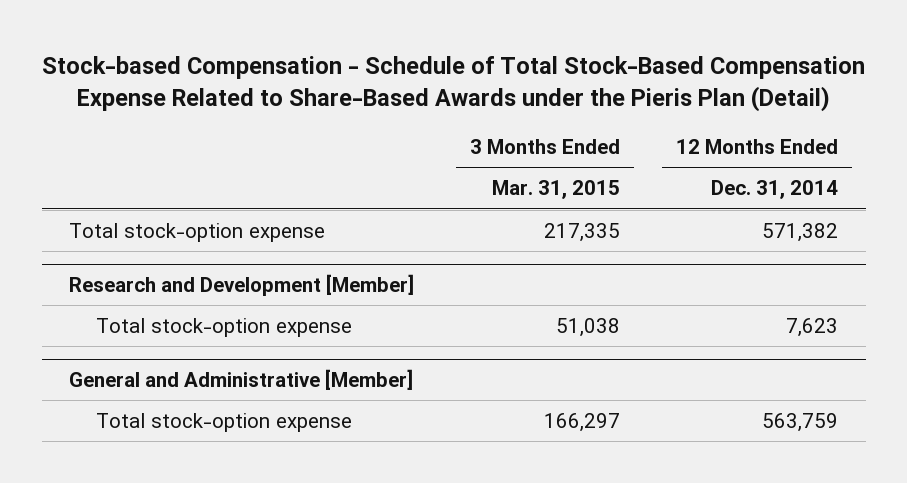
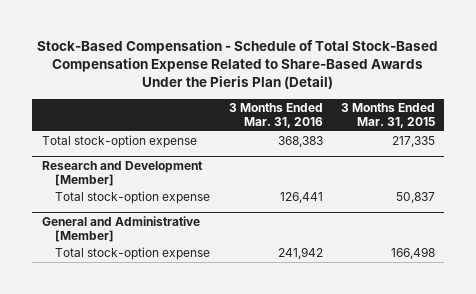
- Stock-based Compensation - Schedule of Total Stock-Based Compensation Expense Related to Share-Based Awards under the Pieris Plan (Detail)
+ Stock-Based Compensation - Schedule of Total Stock-Based Compensation Expense Related to Share-Based Awards Under the Pieris Plan (Detail)
- | 3 Months Ended Mar. 31, 2015 | 12 Months Ended Dec. 31, 2014
+ | 3 Months Ended Mar. 31, 2016 | 3 Months Ended Mar. 31, 2015
@ Research and Development [Member]
- Total stock-option expense | 51,038 | 7,623
+ Total stock-option expense | 126,441 | 50,837
@ General and Administrative [Member]
- Total stock-option expense | 166,297 | 563,759
+ Total stock-option expense | 241,942 | 166,498

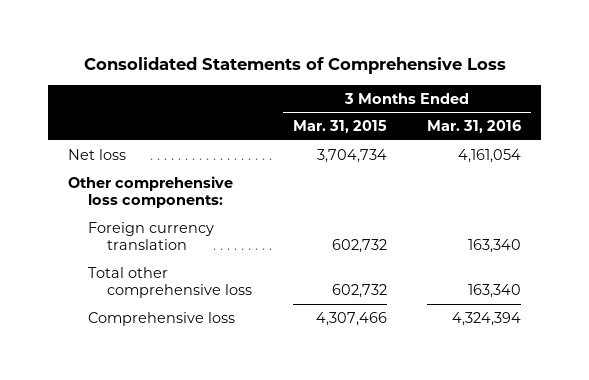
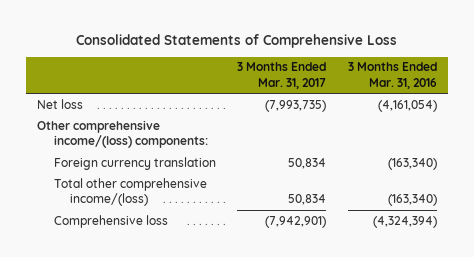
- | 3 Months Ended Mar. 31, 2015 | 3 Months Ended Mar. 31, 2016
+ | 3 Months Ended Mar. 31, 2017 | 3 Months Ended Mar. 31, 2016
- Net loss | 3,704,734 | 4,161,054
- Other comprehensive loss components:
- Foreign currency translation | 602,732 | 163,340
- Total other comprehensive loss | 602,732 | 163,340
- Comprehensive loss | 4,307,466 | 4,324,394
+ Net loss | (7,993,735) | (4,161,054)
+ Other comprehensive income/(loss) components:
+ Foreign currency translation | 50,834 | (163,340)
+ Total other comprehensive income/(loss) | 50,834 | (163,340)
+ Comprehensive loss | (7,942,901) | (4,324,394)

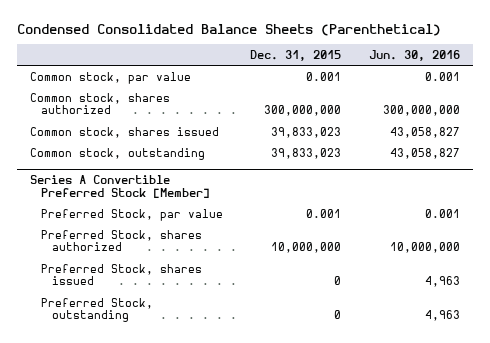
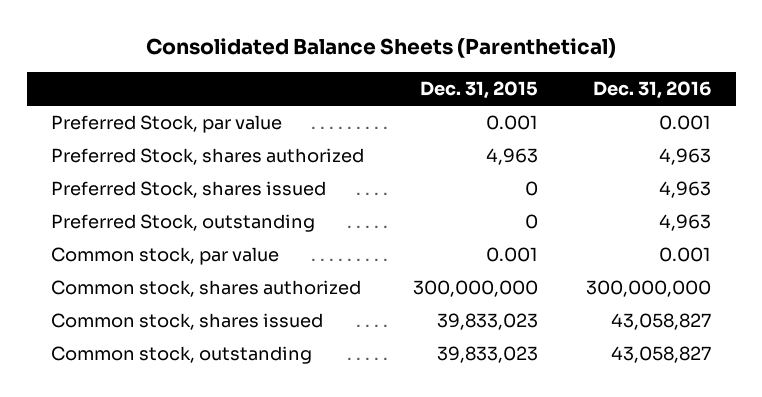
- Condensed Consolidated Balance Sheets (Parenthetical)
+ Consolidated Balance Sheets (Parenthetical)
- | Dec. 31, 2015 | Jun. 30, 2016
+ | Dec. 31, 2015 | Dec. 31, 2016
+ Preferred Stock, par value | 0.001 | 0.001
+ Preferred Stock, shares authorized | 4,963 | 4,963
+ Preferred Stock, shares issued | 0 | 4,963
+ Preferred Stock, outstanding | 0 | 4,963
- Series A Convertible Preferred Stock [Member]
- Preferred Stock, par value | 0.001 | 0.001
- Preferred Stock, shares authorized | 10,000,000 | 10,000,000
- Preferred Stock, shares issued | 0 | 4,963
- Preferred Stock, outstanding | 0 | 4,963

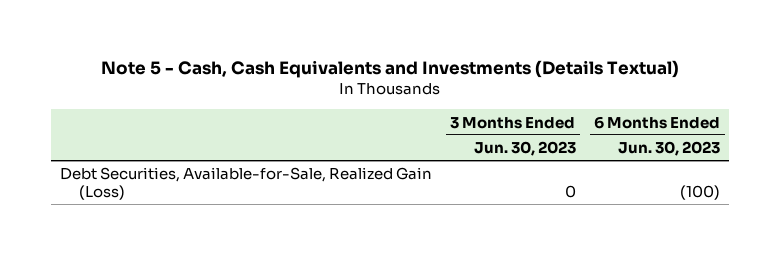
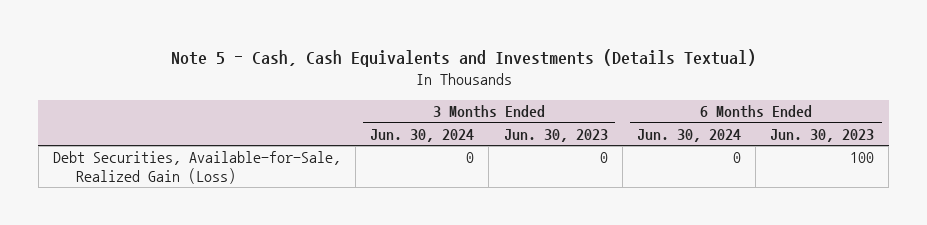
- | 3 Months Ended Jun. 30, 2023 | 6 Months Ended Jun. 30, 2023
+ | 3 Months Ended Jun. 30, 2024 | 3 Months Ended Jun. 30, 2023 | 6 Months Ended Jun. 30, 2024 | 6 Months Ended Jun. 30, 2023
- Debt Securities, Available-for-Sale, Realized Gain (Loss) | 0 | (100)
+ Debt Securities, Available-for-Sale, Realized Gain (Loss) | 0 | 0 | 0 | 100

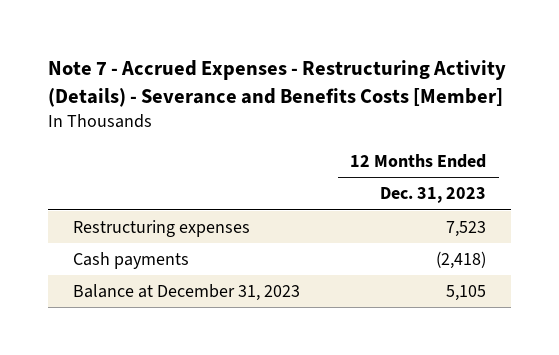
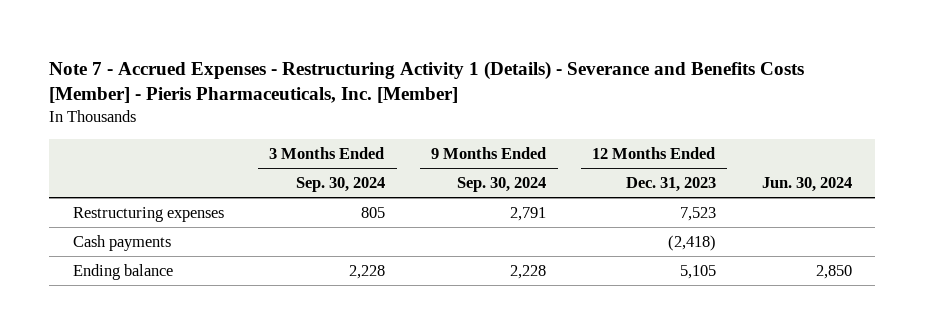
- Note 7 - Accrued Expenses - Restructuring Activity (Details) - Severance and Benefits Costs [Member]
+ Note 7 - Accrued Expenses - Restructuring Activity 1 (Details) - Severance and Benefits Costs [Member] - Pieris Pharmaceuticals, Inc. [Member]
- | 12 Months Ended Dec. 31, 2023
+ | 3 Months Ended Sep. 30, 2024 | 9 Months Ended Sep. 30, 2024 | 12 Months Ended Dec. 31, 2023 | Jun. 30, 2024
- Balance at December 31, 2023 | 5,105
+ Ending balance | 2,228 | 2,228 | 5,105 | 2,850

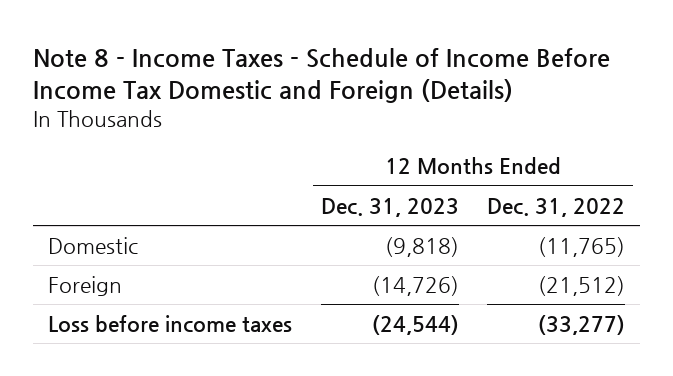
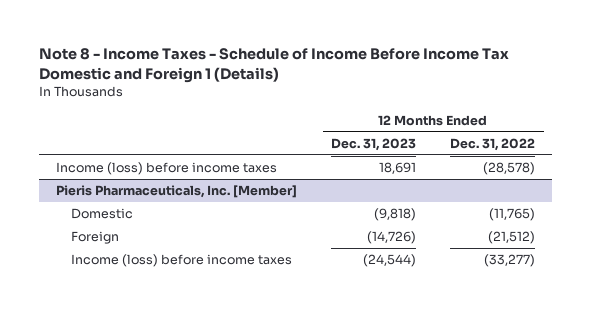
- Note 8 - Income Taxes - Schedule of Income Before Income Tax Domestic and Foreign (Details)
+ Note 8 - Income Taxes - Schedule of Income Before Income Tax Domestic and Foreign 1 (Details)
+ Income (loss) before income taxes | 18,691 | (28,578)
+ Pieris Pharmaceuticals, Inc. [Member]
- Loss before income taxes | (24,544) | (33,277)
+ Income (loss) before income taxes | (24,544) | (33,277)

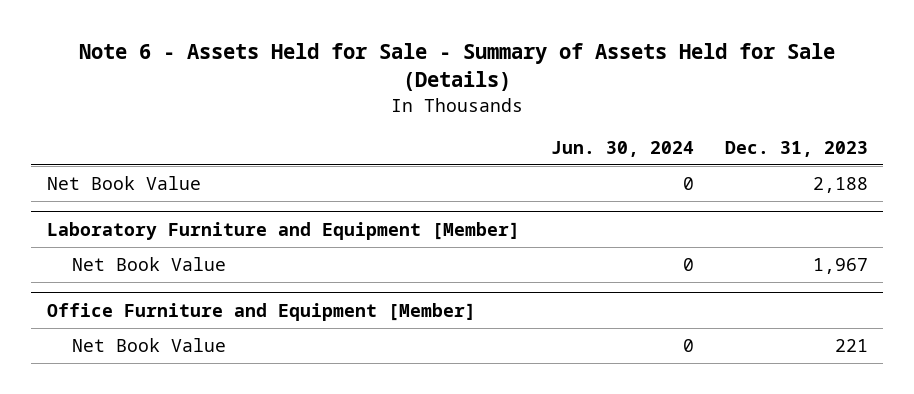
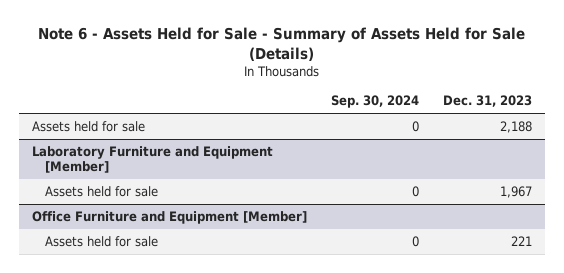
- | Jun. 30, 2024 | Dec. 31, 2023
+ | Sep. 30, 2024 | Dec. 31, 2023
- Net Book Value | 0 | 2,188
+ Assets held for sale | 0 | 2,188
@ Laboratory Furniture and Equipment [Member]
- Net Book Value | 0 | 1,967
+ Assets held for sale | 0 | 1,967
@ Office Furniture and Equipment [Member]
- Net Book Value | 0 | 221
+ Assets held for sale | 0 | 221

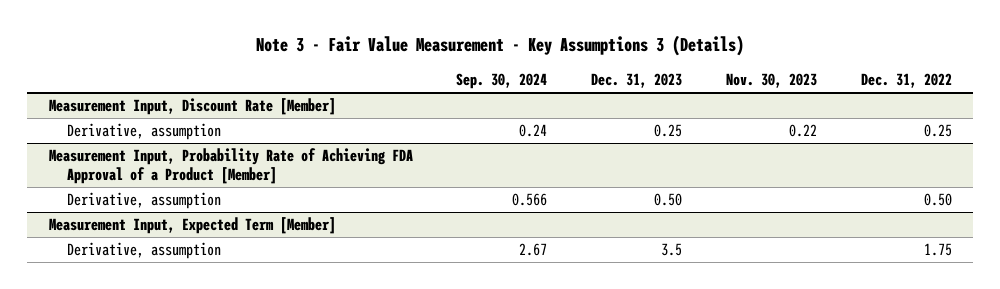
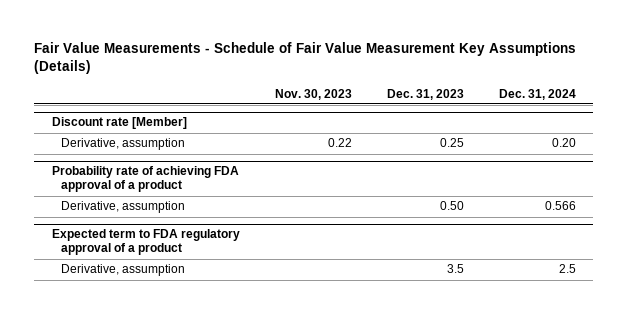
- Note 3 - Fair Value Measurement - Key Assumptions 3 (Details)
+ Fair Value Measurements - Schedule of Fair Value Measurement Key Assumptions (Details)
- | Sep. 30, 2024 | Dec. 31, 2023 | Nov. 30, 2023 | Dec. 31, 2022
+ | Nov. 30, 2023 | Dec. 31, 2023 | Dec. 31, 2024
- Measurement Input, Discount Rate [Member]
+ Discount rate [Member]
- Measurement Input, Probability Rate of Achieving FDA Approval of a Product [Member]
+ Probability rate of achieving FDA approval of a product
- Measurement Input, Expected Term [Member]
+ Expected term to FDA regulatory approval of a product

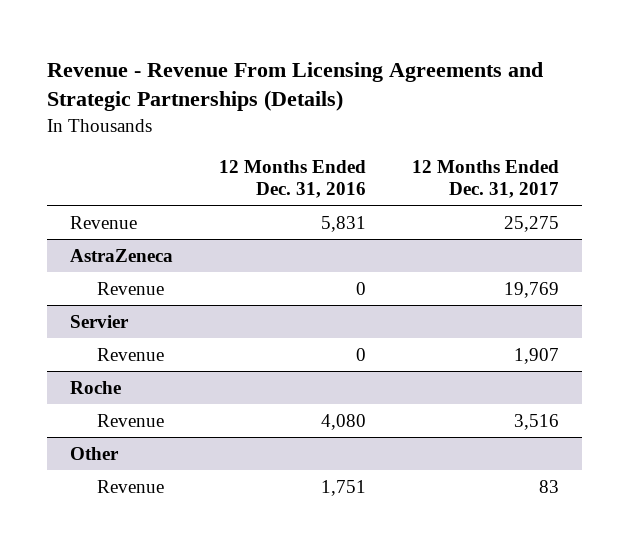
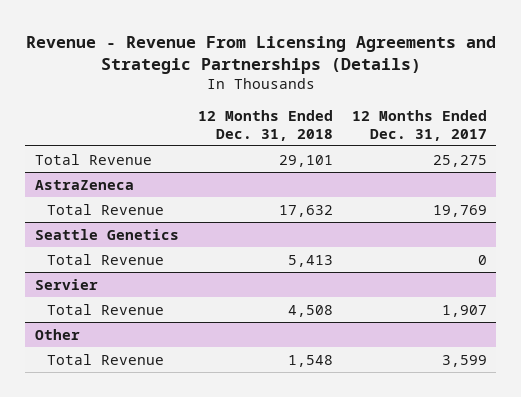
- | 12 Months Ended Dec. 31, 2016 | 12 Months Ended Dec. 31, 2017
+ | 12 Months Ended Dec. 31, 2018 | 12 Months Ended Dec. 31, 2017
- Revenue | 5,831 | 25,275
+ Total Revenue | 29,101 | 25,275
@ AstraZeneca
- Revenue | 0 | 19,769
+ Total Revenue | 17,632 | 19,769
+ Seattle Genetics
+ Total Revenue | 5,413 | 0
@ Servier
- Revenue | 0 | 1,907
- Roche
- Revenue | 4,080 | 3,516
@ Servier
+ Total Revenue | 4,508 | 1,907
@ Other
- Revenue | 1,751 | 83
+ Total Revenue | 1,548 | 3,599

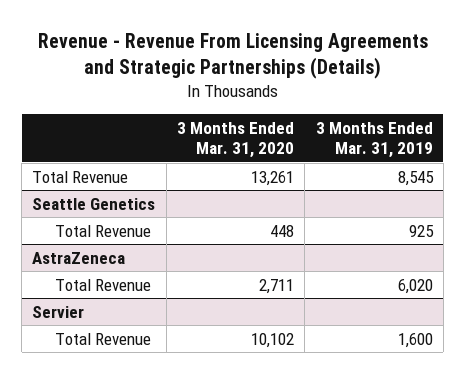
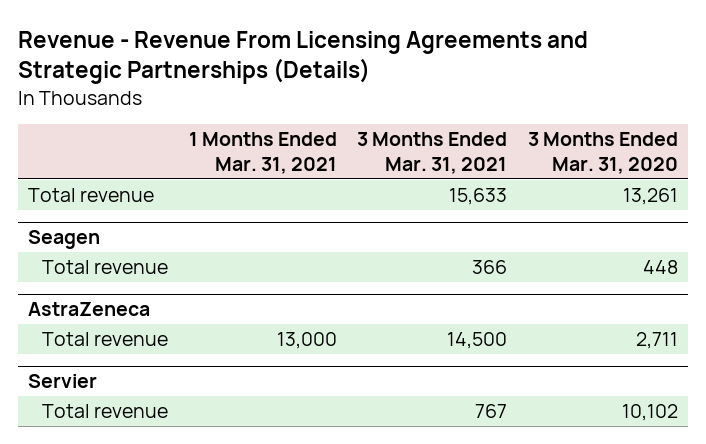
- | 3 Months Ended Mar. 31, 2020 | 3 Months Ended Mar. 31, 2019
+ | 1 Months Ended Mar. 31, 2021 | 3 Months Ended Mar. 31, 2021 | 3 Months Ended Mar. 31, 2020
- Total Revenue | 13,261 | 8,545
- Seattle Genetics
- Total Revenue | 448 | 925
+ Total revenue | | 15,633 | 13,261
+ Seagen
+ Total revenue | | 366 | 448
@ AstraZeneca
- Total Revenue | 2,711 | 6,020
+ Total revenue | 13,000 | 14,500 | 2,711
@ Servier
- Total Revenue | 10,102 | 1,600
+ Total revenue | | 767 | 10,102

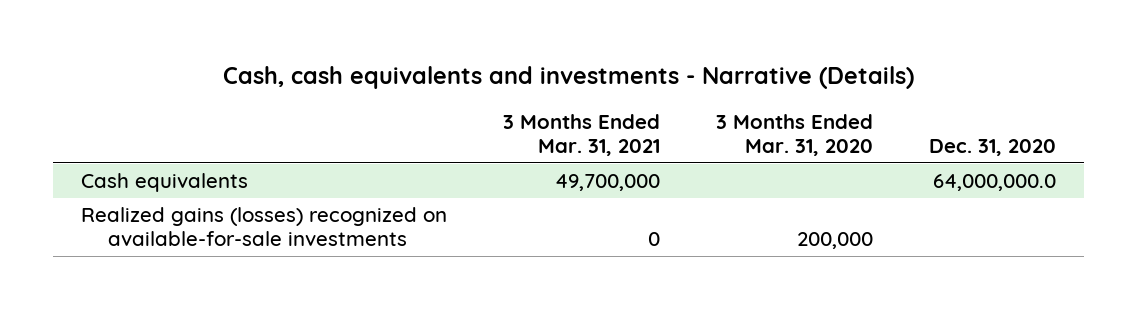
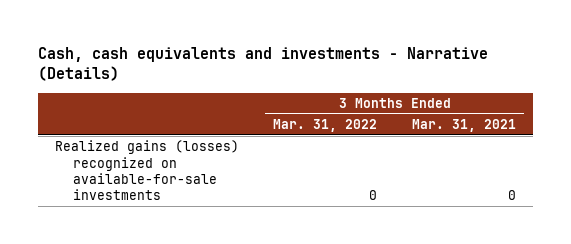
- | 3 Months Ended Mar. 31, 2021 | 3 Months Ended Mar. 31, 2020 | Dec. 31, 2020
+ | 3 Months Ended Mar. 31, 2022 | 3 Months Ended Mar. 31, 2021
- Cash equivalents | 49,700,000 | | 64,000,000.0

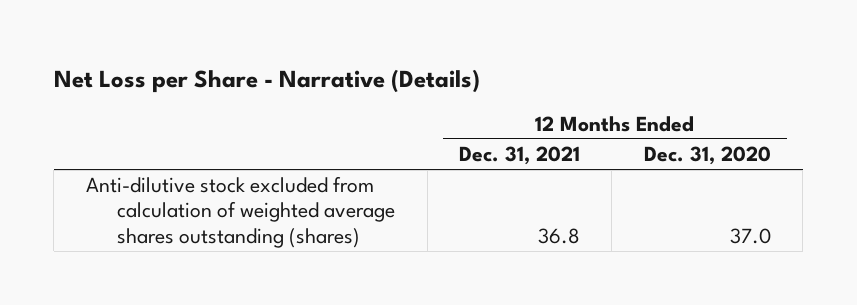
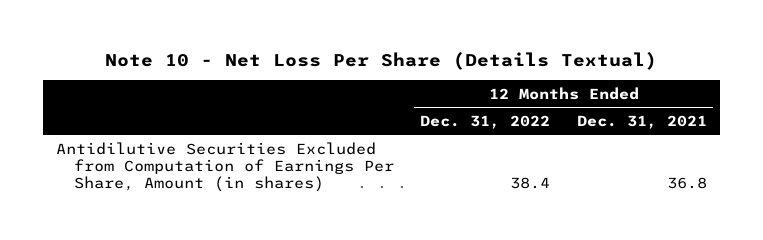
- Net Loss per Share - Narrative (Details)
+ Note 10 - Net Loss Per Share (Details Textual)
- | 12 Months Ended Dec. 31, 2021 | 12 Months Ended Dec. 31, 2020
+ | 12 Months Ended Dec. 31, 2022 | 12 Months Ended Dec. 31, 2021
- Anti-dilutive stock excluded from calculation of weighted average shares outstanding (shares) | 36.8 | 37.0
+ Antidilutive Securities Excluded from Computation of Earnings Per Share, Amount (in shares) | 38.4 | 36.8

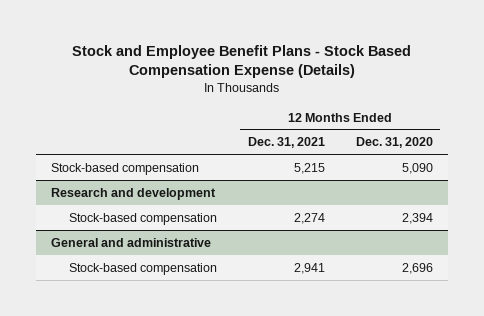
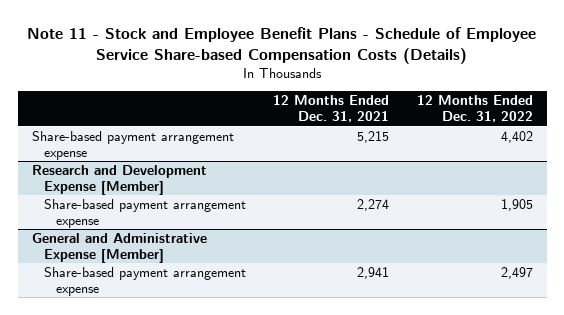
- Stock and Employee Benefit Plans - Stock Based Compensation Expense (Details)
+ Note 11 - Stock and Employee Benefit Plans - Schedule of Employee Service Share-based Compensation Costs (Details)
- | 12 Months Ended Dec. 31, 2021 | 12 Months Ended Dec. 31, 2020
+ | 12 Months Ended Dec. 31, 2021 | 12 Months Ended Dec. 31, 2022
- Stock-based compensation | 5,215 | 5,090
- Research and development
- Stock-based compensation | 2,274 | 2,394
- General and administrative
- Stock-based compensation | 2,941 | 2,696
+ Share-based payment arrangement expense | 5,215 | 4,402
+ Research and Development Expense [Member]
+ Share-based payment arrangement expense | 2,274 | 1,905
+ General and Administrative Expense [Member]
+ Share-based payment arrangement expense | 2,941 | 2,497

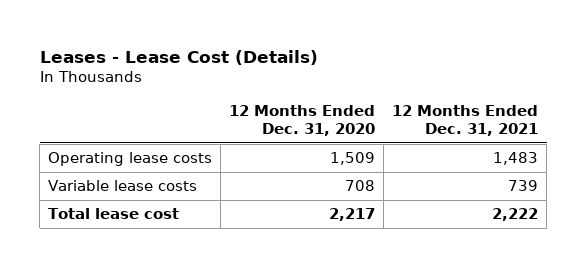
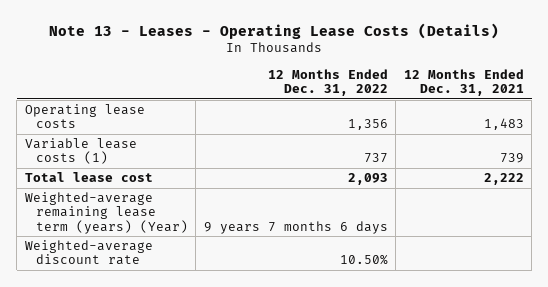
- Leases - Lease Cost (Details)
+ Note 13 - Leases - Operating Lease Costs (Details)
- | 12 Months Ended Dec. 31, 2020 | 12 Months Ended Dec. 31, 2021
+ | 12 Months Ended Dec. 31, 2022 | 12 Months Ended Dec. 31, 2021
- Variable lease costs | 708 | 739
+ Variable lease costs (1) | 737 | 739
+ Weighted-average remaining lease term (years) (Year) | 9 years 7 months 6 days |
+ Weighted-average discount rate | 10.50% |

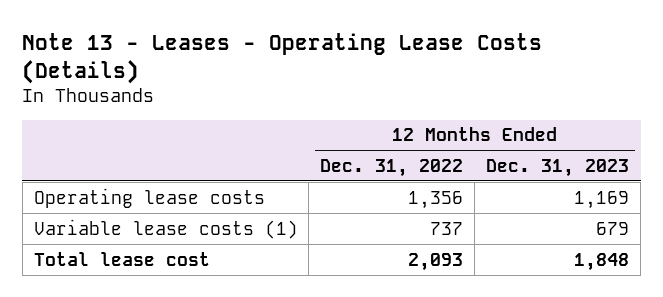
- | 12 Months Ended Dec. 31, 2022 | 12 Months Ended Dec. 31, 2021
+ | 12 Months Ended Dec. 31, 2022 | 12 Months Ended Dec. 31, 2023
- Weighted-average remaining lease term (years) (Year) | 9 years 7 months 6 days |
- Weighted-average discount rate | 10.50% |

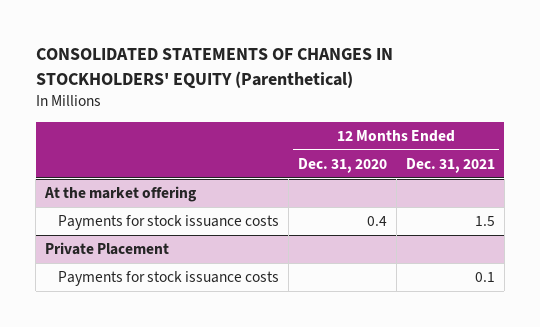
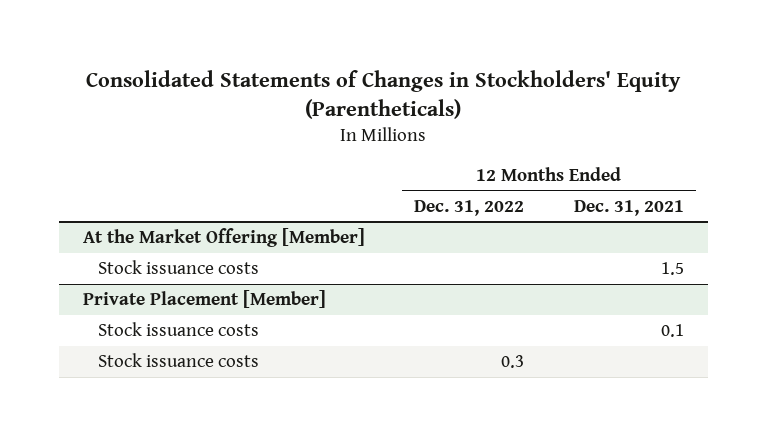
- CONSOLIDATED STATEMENTS OF CHANGES IN STOCKHOLDERS' EQUITY (Parenthetical)
+ Consolidated Statements of Changes in Stockholders' Equity (Parentheticals)
- | 12 Months Ended Dec. 31, 2020 | 12 Months Ended Dec. 31, 2021
+ | 12 Months Ended Dec. 31, 2022 | 12 Months Ended Dec. 31, 2021
- At the market offering
- Payments for stock issuance costs | 0.4 | 1.5
- Private Placement
- Payments for stock issuance costs | | 0.1
+ At the Market Offering [Member]
+ Stock issuance costs | | 1.5
+ Private Placement [Member]
+ Stock issuance costs | | 0.1
+ Stock issuance costs | 0.3 |

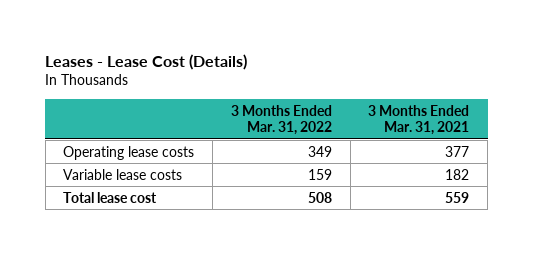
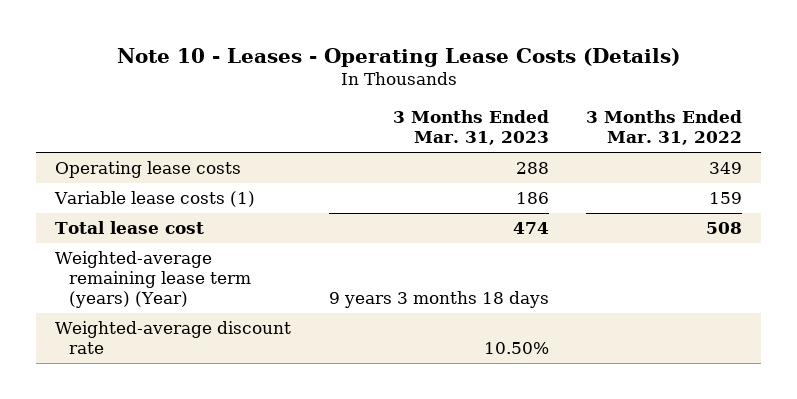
- Leases - Lease Cost (Details)
+ Note 10 - Leases - Operating Lease Costs (Details)
- | 3 Months Ended Mar. 31, 2022 | 3 Months Ended Mar. 31, 2021
+ | 3 Months Ended Mar. 31, 2023 | 3 Months Ended Mar. 31, 2022
- Variable lease costs | 159 | 182
+ Variable lease costs (1) | 186 | 159
+ Weighted-average remaining lease term (years) (Year) | 9 years 3 months 18 days |
+ Weighted-average discount rate | 10.50% |

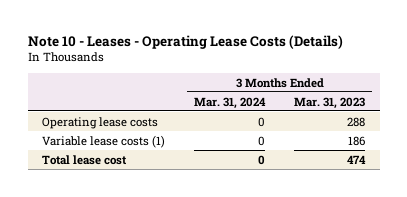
- | 3 Months Ended Mar. 31, 2023 | 3 Months Ended Mar. 31, 2022
+ | 3 Months Ended Mar. 31, 2024 | 3 Months Ended Mar. 31, 2023
- Weighted-average remaining lease term (years) (Year) | 9 years 3 months 18 days |
- Weighted-average discount rate | 10.50% |

